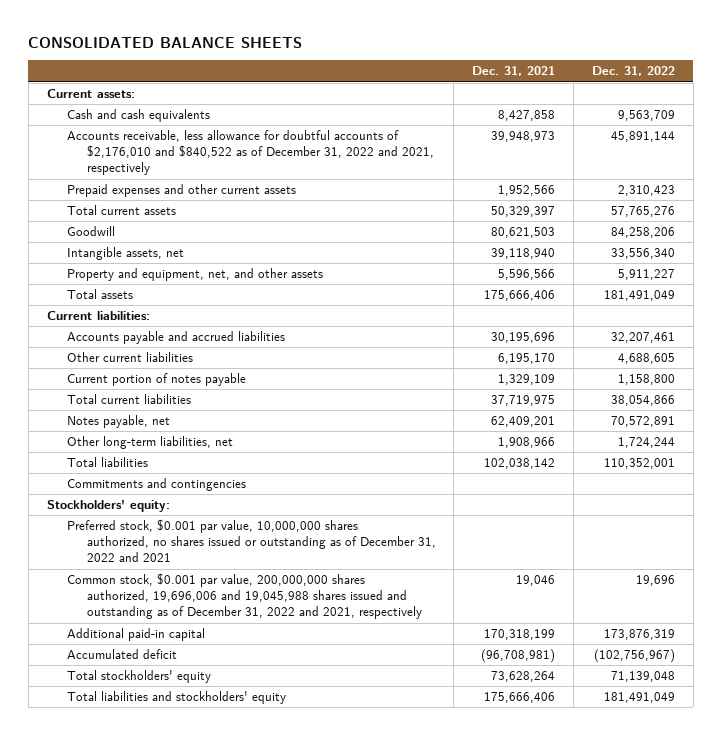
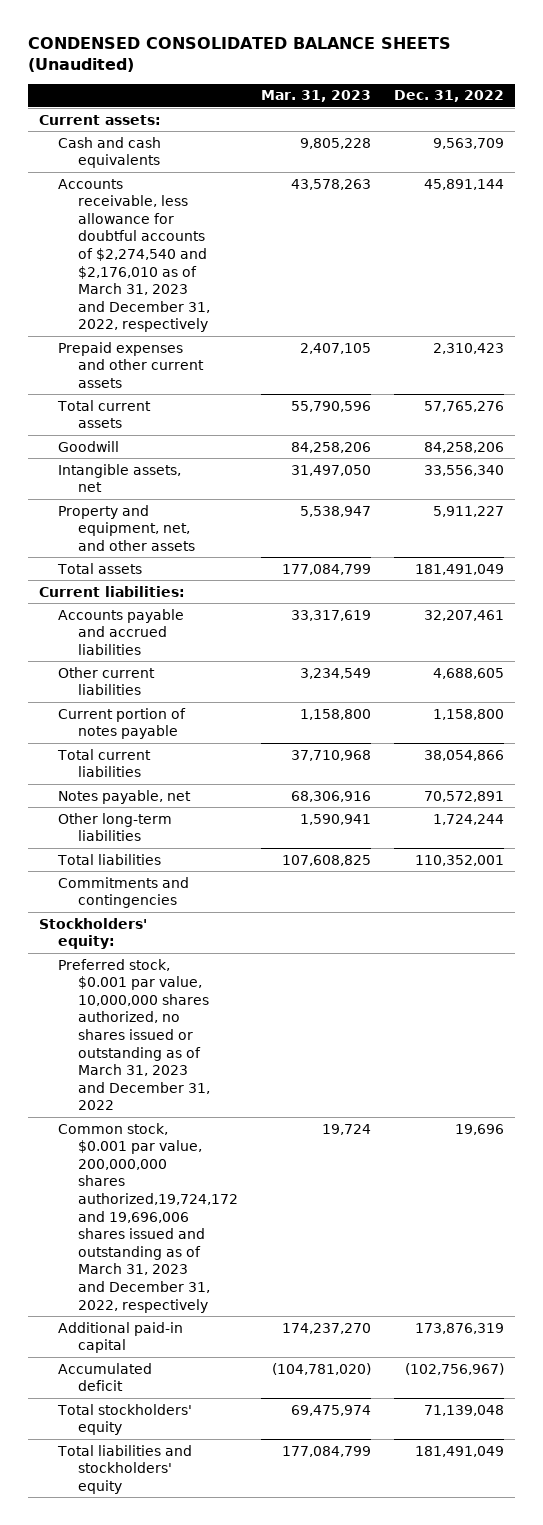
- CONSOLIDATED BALANCE SHEETS
+ CONDENSED CONSOLIDATED BALANCE SHEETS (Unaudited)
- | Dec. 31, 2021 | Dec. 31, 2022
+ | Mar. 31, 2023 | Dec. 31, 2022
- Accounts receivable, less allowance for doubtful accounts of $2,176,010 and $840,522 as of December 31, 2022 and 2021, respectively | 39,948,973 | 45,891,144
+ Accounts receivable, less allowance for doubtful accounts of $2,274,540 and $2,176,010 as of March 31, 2023 and December 31, 2022, respectively | 43,578,263 | 45,891,144
- Other long-term liabilities, net | 1,908,966 | 1,724,244
+ Other long-term liabilities | 1,590,941 | 1,724,244
- Preferred stock, $0.001 par value, 10,000,000 shares authorized, no shares issued or outstanding as of December 31, 2022 and 2021
- Common stock, $0.001 par value, 200,000,000 shares authorized, 19,696,006 and 19,045,988 shares issued and outstanding as of December 31, 2022 and 2021, respectively | 19,046 | 19,696
+ Preferred stock, $0.001 par value, 10,000,000 shares authorized, no shares issued or outstanding as of March 31, 2023 and December 31, 2022
+ Common stock, $0.001 par value, 200,000,000 shares authorized,19,724,172 and 19,696,006 shares issued and outstanding as of March 31, 2023 and December 31, 2022, respectively | 19,724 | 19,696

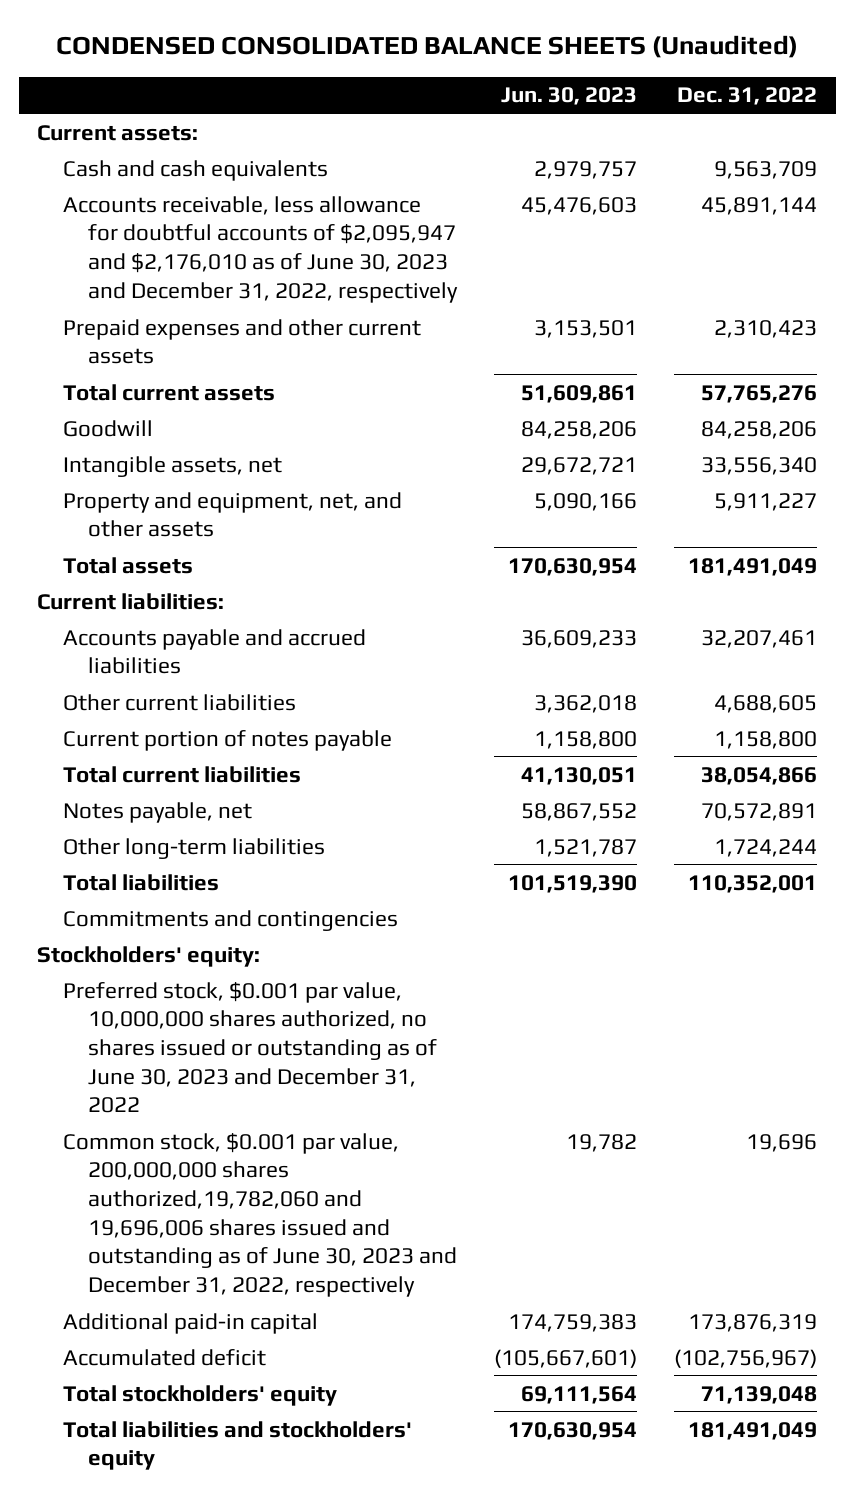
- | Mar. 31, 2023 | Dec. 31, 2022
+ | Jun. 30, 2023 | Dec. 31, 2022
- Accounts receivable, less allowance for doubtful accounts of $2,274,540 and $2,176,010 as of March 31, 2023 and December 31, 2022, respectively | 43,578,263 | 45,891,144
+ Accounts receivable, less allowance for doubtful accounts of $2,095,947 and $2,176,010 as of June 30, 2023 and December 31, 2022, respectively | 45,476,603 | 45,891,144
- Preferred stock, $0.001 par value, 10,000,000 shares authorized, no shares issued or outstanding as of March 31, 2023 and December 31, 2022
- Common stock, $0.001 par value, 200,000,000 shares authorized,19,724,172 and 19,696,006 shares issued and outstanding as of March 31, 2023 and December 31, 2022, respectively | 19,724 | 19,696
+ Preferred stock, $0.001 par value, 10,000,000 shares authorized, no shares issued or outstanding as of June 30, 2023 and December 31, 2022
+ Common stock, $0.001 par value, 200,000,000 shares authorized,19,782,060 and 19,696,006 shares issued and outstanding as of June 30, 2023 and December 31, 2022, respectively | 19,782 | 19,696

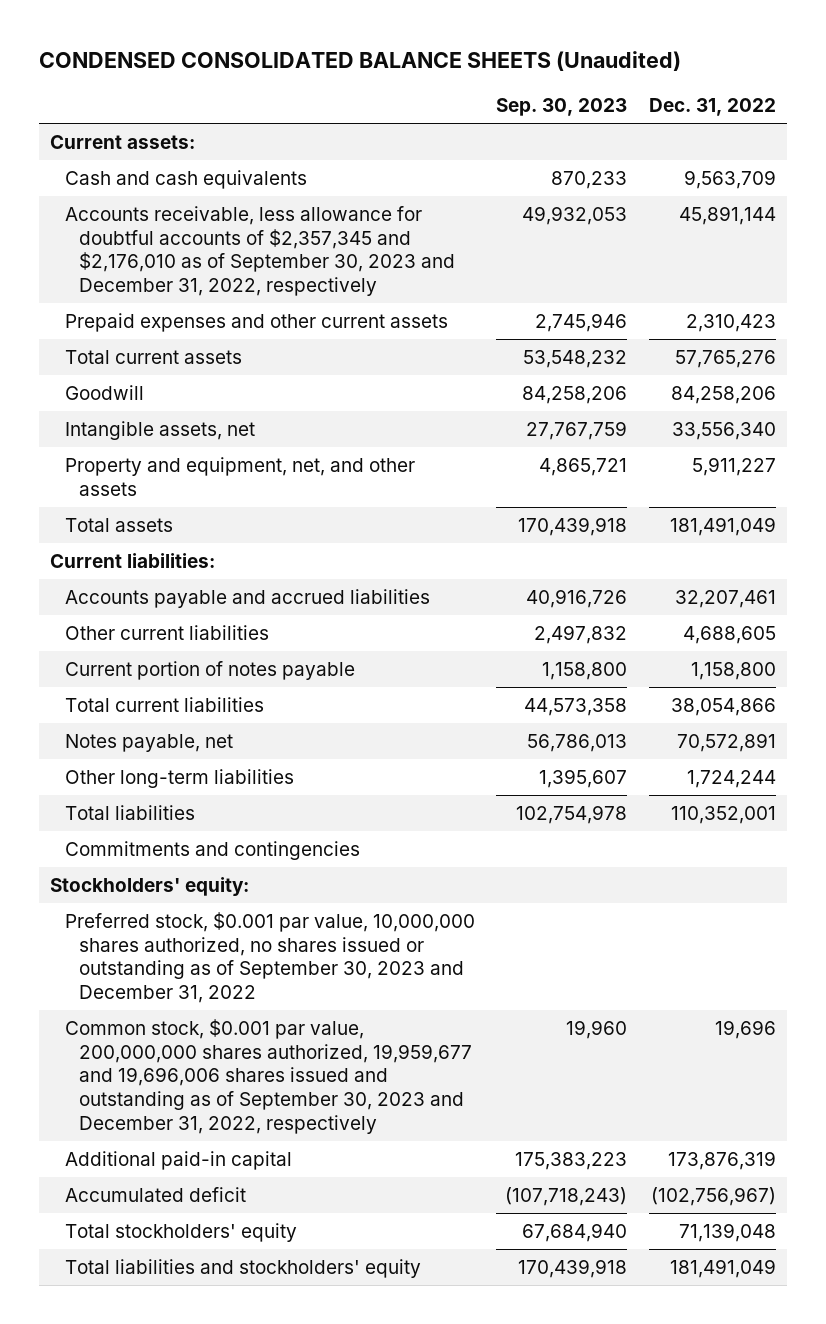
- | Jun. 30, 2023 | Dec. 31, 2022
+ | Sep. 30, 2023 | Dec. 31, 2022
- Accounts receivable, less allowance for doubtful accounts of $2,095,947 and $2,176,010 as of June 30, 2023 and December 31, 2022, respectively | 45,476,603 | 45,891,144
+ Accounts receivable, less allowance for doubtful accounts of $2,357,345 and $2,176,010 as of September 30, 2023 and December 31, 2022, respectively | 49,932,053 | 45,891,144
- Preferred stock, $0.001 par value, 10,000,000 shares authorized, no shares issued or outstanding as of June 30, 2023 and December 31, 2022
- Common stock, $0.001 par value, 200,000,000 shares authorized,19,782,060 and 19,696,006 shares issued and outstanding as of June 30, 2023 and December 31, 2022, respectively | 19,782 | 19,696
+ Preferred stock, $0.001 par value, 10,000,000 shares authorized, no shares issued or outstanding as of September 30, 2023 and December 31, 2022
+ Common stock, $0.001 par value, 200,000,000 shares authorized, 19,959,677 and 19,696,006 shares issued and outstanding as of September 30, 2023 and December 31, 2022, respectively | 19,960 | 19,696

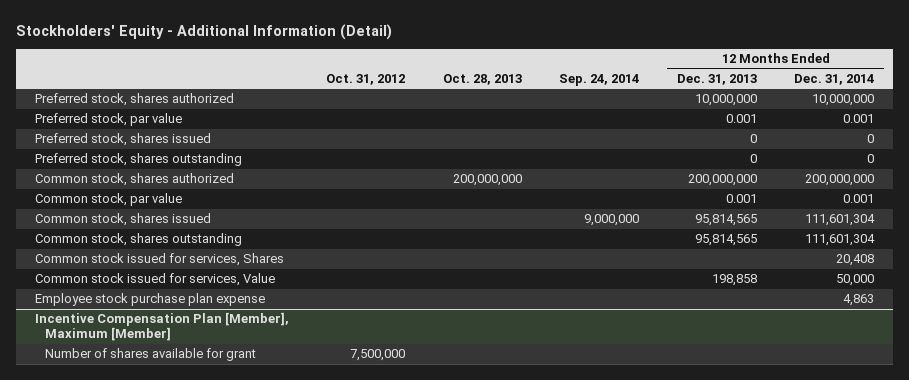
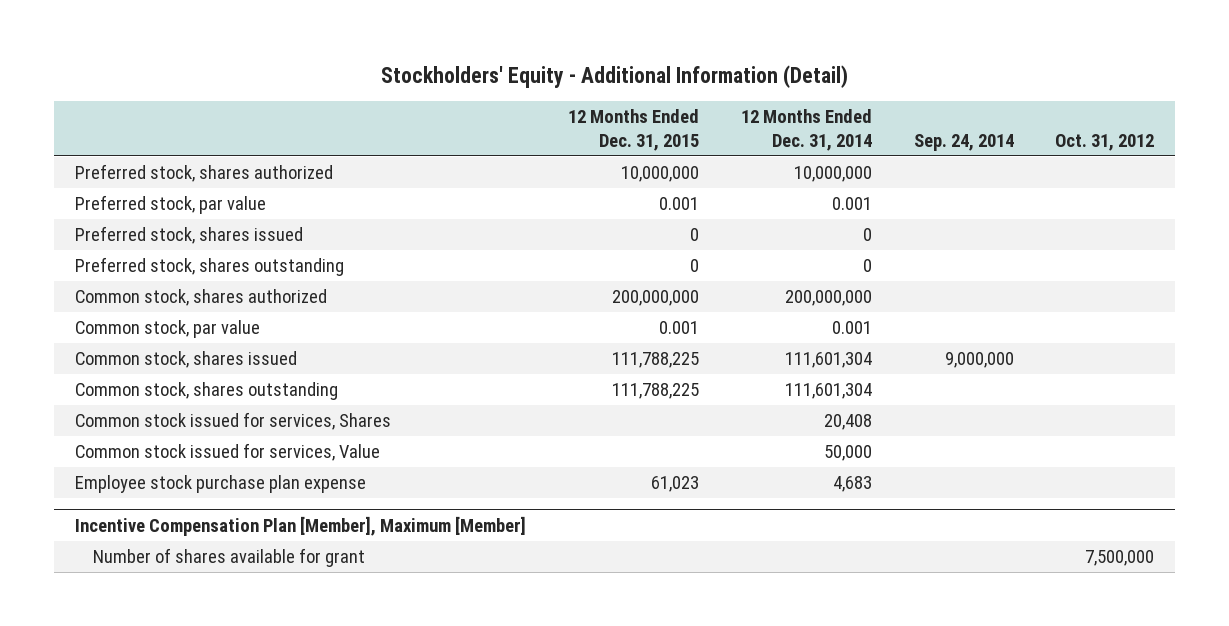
- | Oct. 31, 2012 | Oct. 28, 2013 | Sep. 24, 2014 | 12 Months Ended Dec. 31, 2013 | 12 Months Ended Dec. 31, 2014
+ | 12 Months Ended Dec. 31, 2015 | 12 Months Ended Dec. 31, 2014 | Sep. 24, 2014 | Oct. 31, 2012
- Employee stock purchase plan expense | | | | | 4,863
+ Employee stock purchase plan expense | 61,023 | 4,683 | |

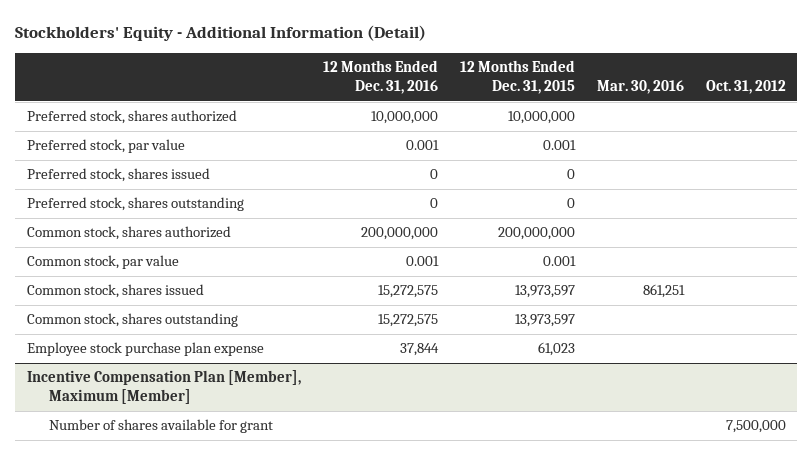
- | 12 Months Ended Dec. 31, 2015 | 12 Months Ended Dec. 31, 2014 | Sep. 24, 2014 | Oct. 31, 2012
+ | 12 Months Ended Dec. 31, 2016 | 12 Months Ended Dec. 31, 2015 | Mar. 30, 2016 | Oct. 31, 2012
- Common stock, shares issued | 111,788,225 | 111,601,304 | 9,000,000 |
- Common stock, shares outstanding | 111,788,225 | 111,601,304 | |
- Common stock issued for services, Shares | | 20,408 | |
- Common stock issued for services, Value | | 50,000 | |
+ Common stock, shares issued | 15,272,575 | 13,973,597 | 861,251 |
+ Common stock, shares outstanding | 15,272,575 | 13,973,597 | |

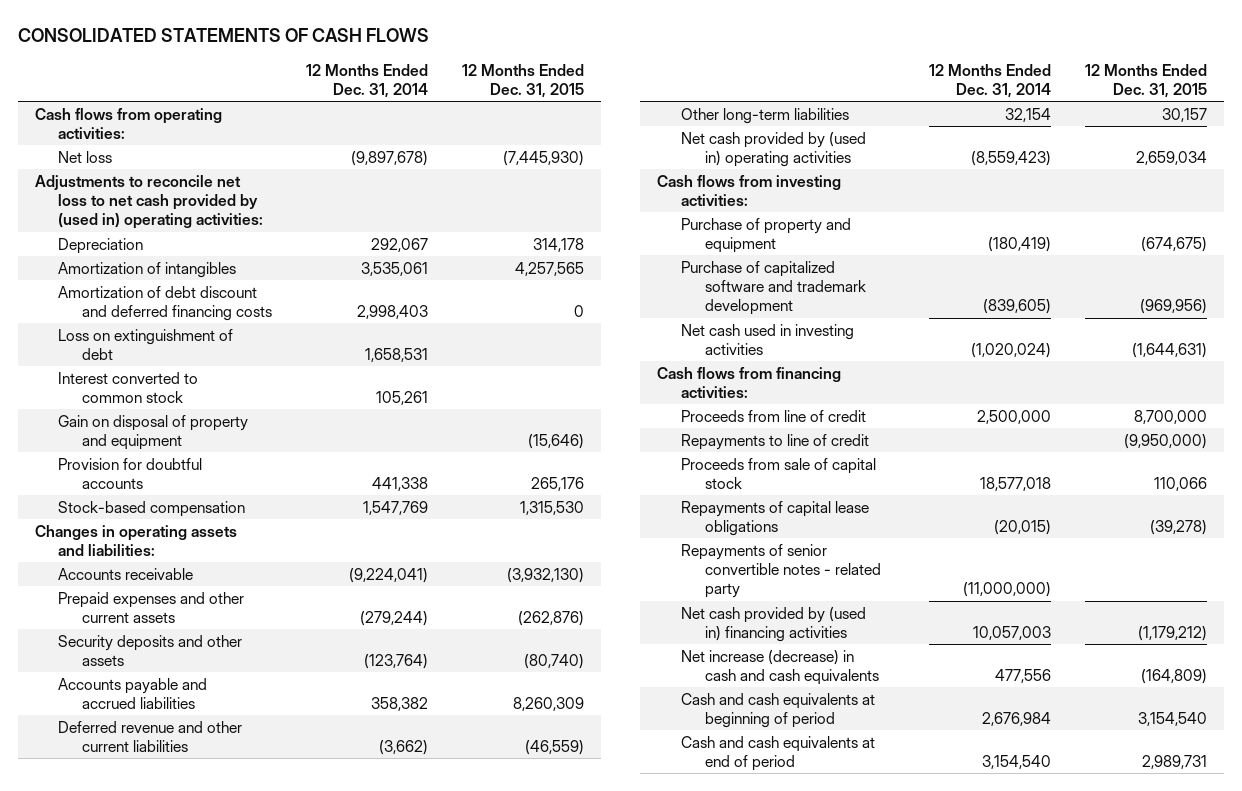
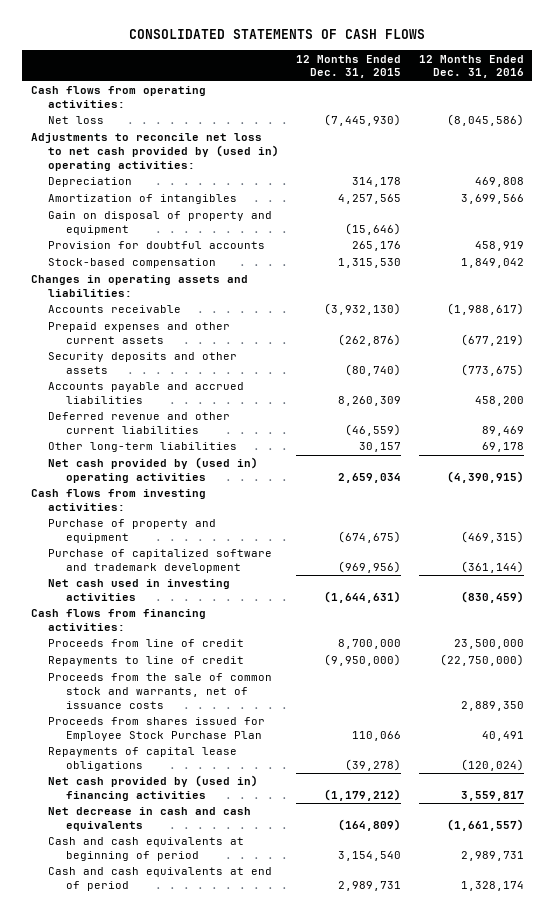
- | 12 Months Ended Dec. 31, 2014 | 12 Months Ended Dec. 31, 2015
+ | 12 Months Ended Dec. 31, 2015 | 12 Months Ended Dec. 31, 2016
- Amortization of debt discount and deferred financing costs | 2,998,403 | 0
- Loss on extinguishment of debt | 1,658,531 |
- Interest converted to common stock | 105,261 |
- Proceeds from sale of capital stock | 18,577,018 | 110,066
+ Proceeds from the sale of common stock and warrants, net of issuance costs | | 2,889,350
+ Proceeds from shares issued for Employee Stock Purchase Plan | 110,066 | 40,491
- Repayments of senior convertible notes - related party | (11,000,000) |
- Net increase (decrease) in cash and cash equivalents | 477,556 | (164,809)
+ Net decrease in cash and cash equivalents | (164,809) | (1,661,557)

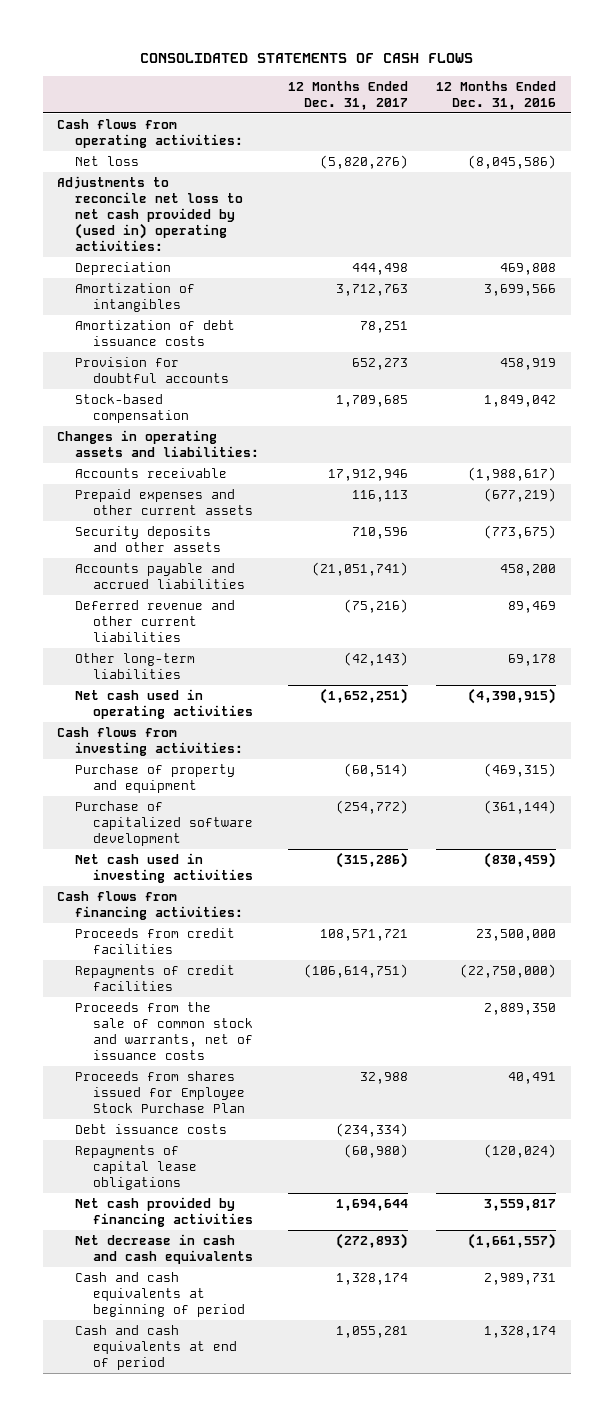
- | 12 Months Ended Dec. 31, 2015 | 12 Months Ended Dec. 31, 2016
+ | 12 Months Ended Dec. 31, 2017 | 12 Months Ended Dec. 31, 2016
- Gain on disposal of property and equipment | (15,646) |
+ Amortization of debt issuance costs | 78,251 |
- Net cash provided by (used in) operating activities | 2,659,034 | (4,390,915)
+ Net cash used in operating activities | (1,652,251) | (4,390,915)
- Purchase of capitalized software and trademark development | (969,956) | (361,144)
+ Purchase of capitalized software development | (254,772) | (361,144)
- Proceeds from line of credit | 8,700,000 | 23,500,000
- Repayments to line of credit | (9,950,000) | (22,750,000)
+ Proceeds from credit facilities | 108,571,721 | 23,500,000
+ Repayments of credit facilities | (106,614,751) | (22,750,000)
+ Debt issuance costs | (234,334) |
- Net cash provided by (used in) financing activities | (1,179,212) | 3,559,817
+ Net cash provided by financing activities | 1,694,644 | 3,559,817

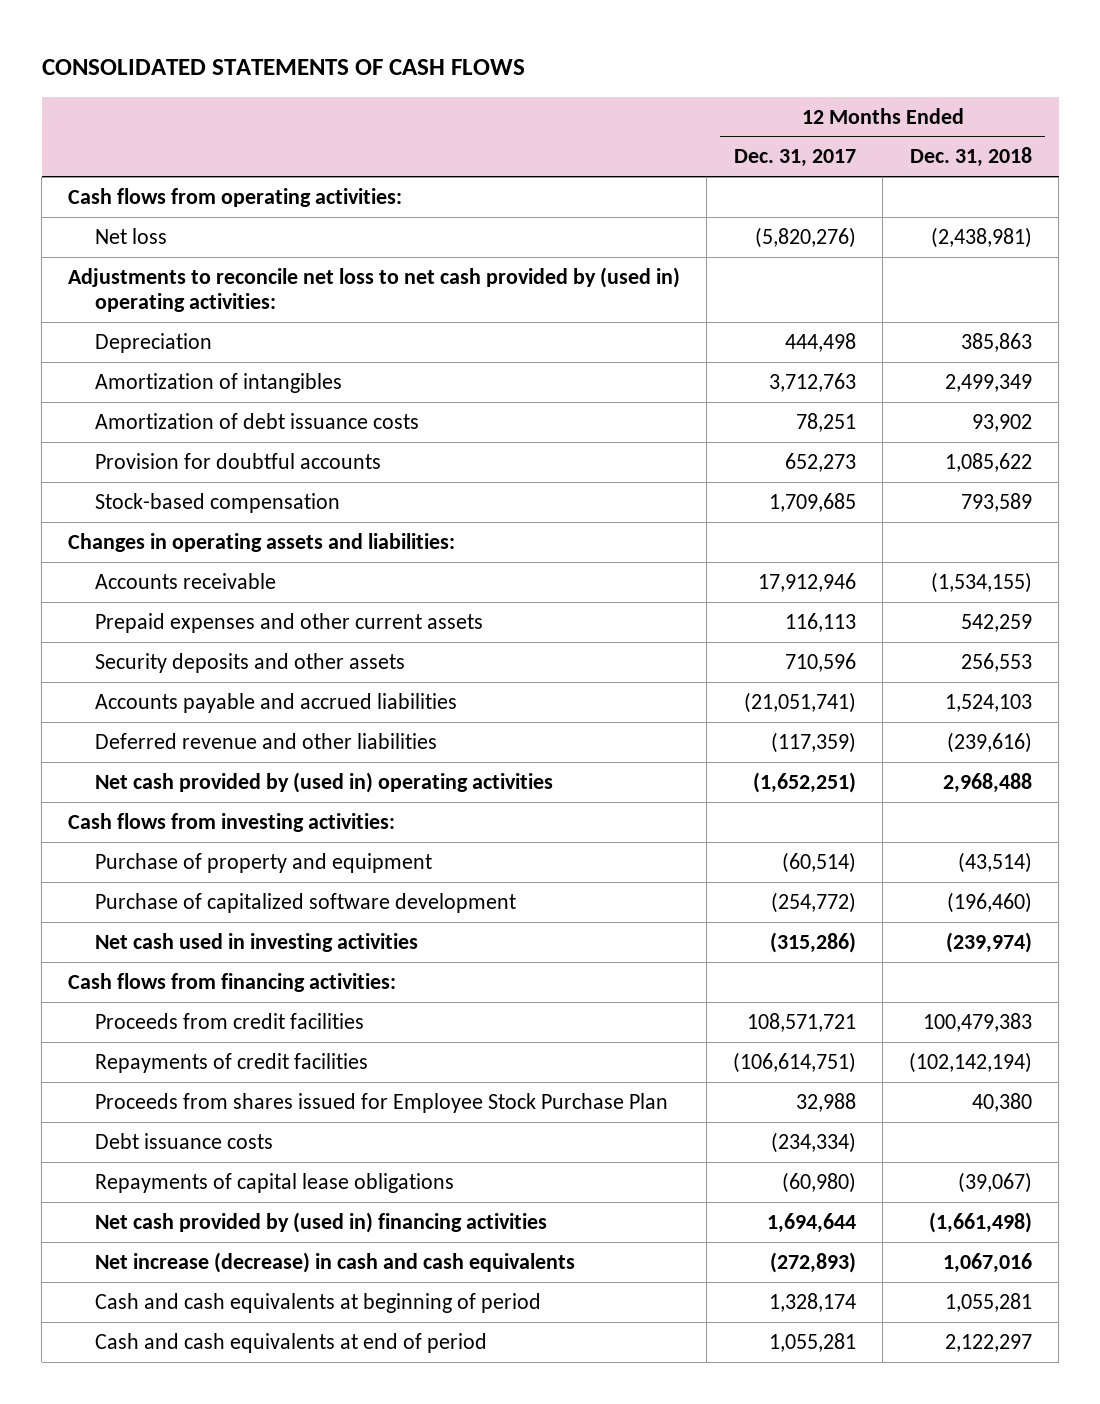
- | 12 Months Ended Dec. 31, 2017 | 12 Months Ended Dec. 31, 2016
+ | 12 Months Ended Dec. 31, 2017 | 12 Months Ended Dec. 31, 2018
- Deferred revenue and other current liabilities | (75,216) | 89,469
- Other long-term liabilities | (42,143) | 69,178
- Net cash used in operating activities | (1,652,251) | (4,390,915)
+ Deferred revenue and other liabilities | (117,359) | (239,616)
+ Net cash provided by (used in) operating activities | (1,652,251) | 2,968,488
- Proceeds from the sale of common stock and warrants, net of issuance costs | | 2,889,350
- Net cash provided by financing activities | 1,694,644 | 3,559,817
- Net decrease in cash and cash equivalents | (272,893) | (1,661,557)
+ Net cash provided by (used in) financing activities | 1,694,644 | (1,661,498)
+ Net increase (decrease) in cash and cash equivalents | (272,893) | 1,067,016

